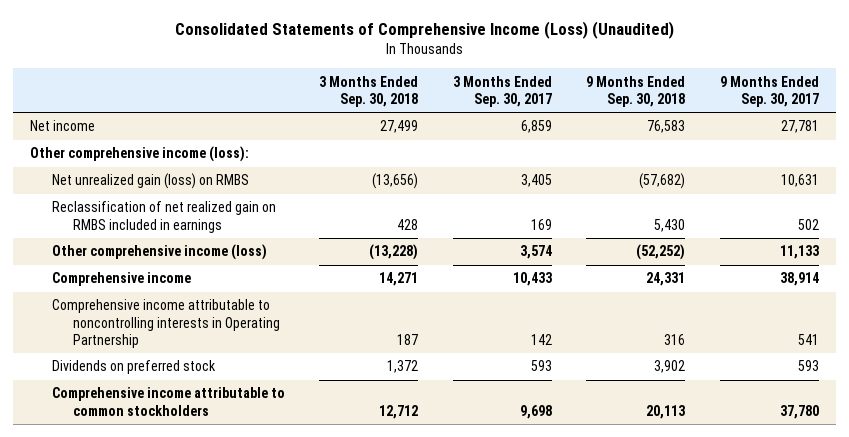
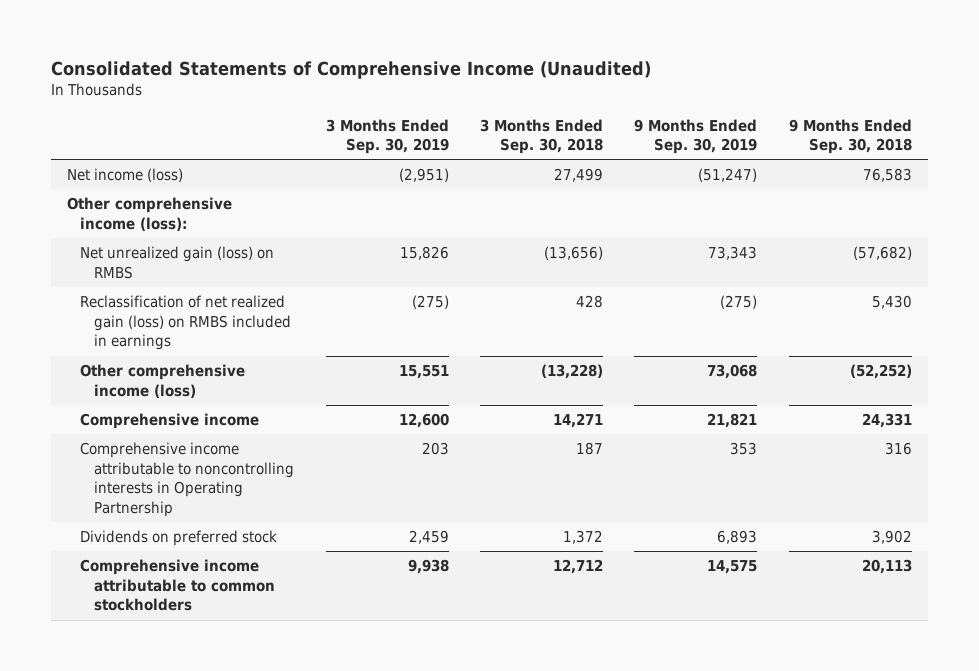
- Consolidated Statements of Comprehensive Income (Loss) (Unaudited)
+ Consolidated Statements of Comprehensive Income (Unaudited)
- | 3 Months Ended Sep. 30, 2018 | 3 Months Ended Sep. 30, 2017 | 9 Months Ended Sep. 30, 2018 | 9 Months Ended Sep. 30, 2017
+ | 3 Months Ended Sep. 30, 2019 | 3 Months Ended Sep. 30, 2018 | 9 Months Ended Sep. 30, 2019 | 9 Months Ended Sep. 30, 2018
- Net income | 27,499 | 6,859 | 76,583 | 27,781
+ Net income (loss) | (2,951) | 27,499 | (51,247) | 76,583
- Reclassification of net realized gain on RMBS included in earnings | 428 | 169 | 5,430 | 502
+ Reclassification of net realized gain (loss) on RMBS included in earnings | (275) | 428 | (275) | 5,430

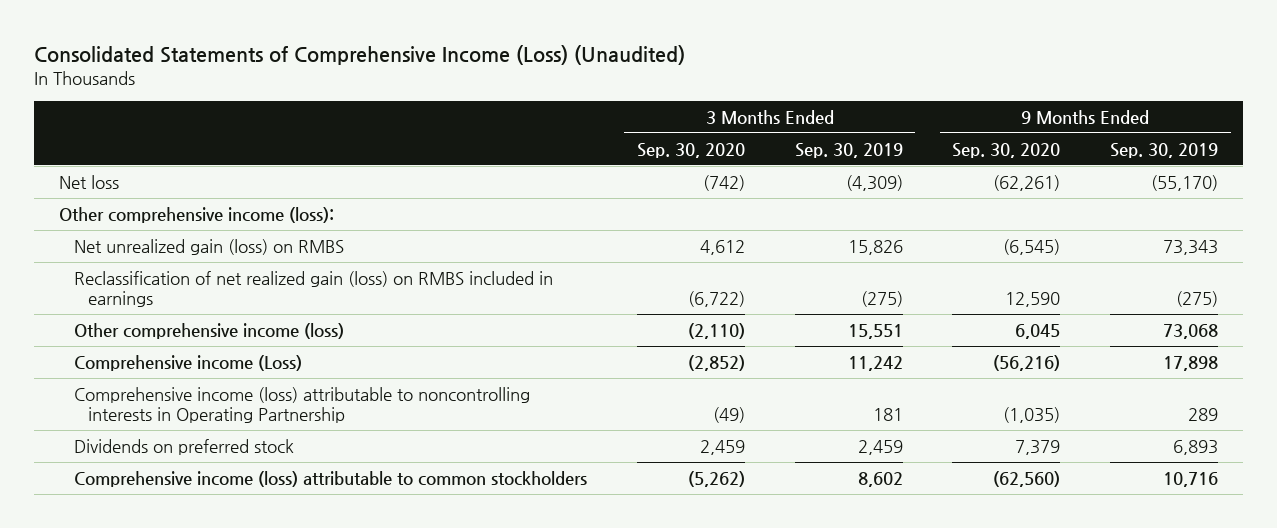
- Consolidated Statements of Comprehensive Income (Unaudited)
+ Consolidated Statements of Comprehensive Income (Loss) (Unaudited)
- | 3 Months Ended Sep. 30, 2019 | 3 Months Ended Sep. 30, 2018 | 9 Months Ended Sep. 30, 2019 | 9 Months Ended Sep. 30, 2018
+ | 3 Months Ended Sep. 30, 2020 | 3 Months Ended Sep. 30, 2019 | 9 Months Ended Sep. 30, 2020 | 9 Months Ended Sep. 30, 2019
- Net income (loss) | (2,951) | 27,499 | (51,247) | 76,583
+ Net loss | (742) | (4,309) | (62,261) | (55,170)
- Comprehensive income | 12,600 | 14,271 | 21,821 | 24,331
- Comprehensive income attributable to noncontrolling interests in Operating Partnership | 203 | 187 | 353 | 316
+ Comprehensive income (Loss) | (2,852) | 11,242 | (56,216) | 17,898
+ Comprehensive income (loss) attributable to noncontrolling interests in Operating Partnership | (49) | 181 | (1,035) | 289
- Comprehensive income attributable to common stockholders | 9,938 | 12,712 | 14,575 | 20,113
+ Comprehensive income (loss) attributable to common stockholders | (5,262) | 8,602 | (62,560) | 10,716

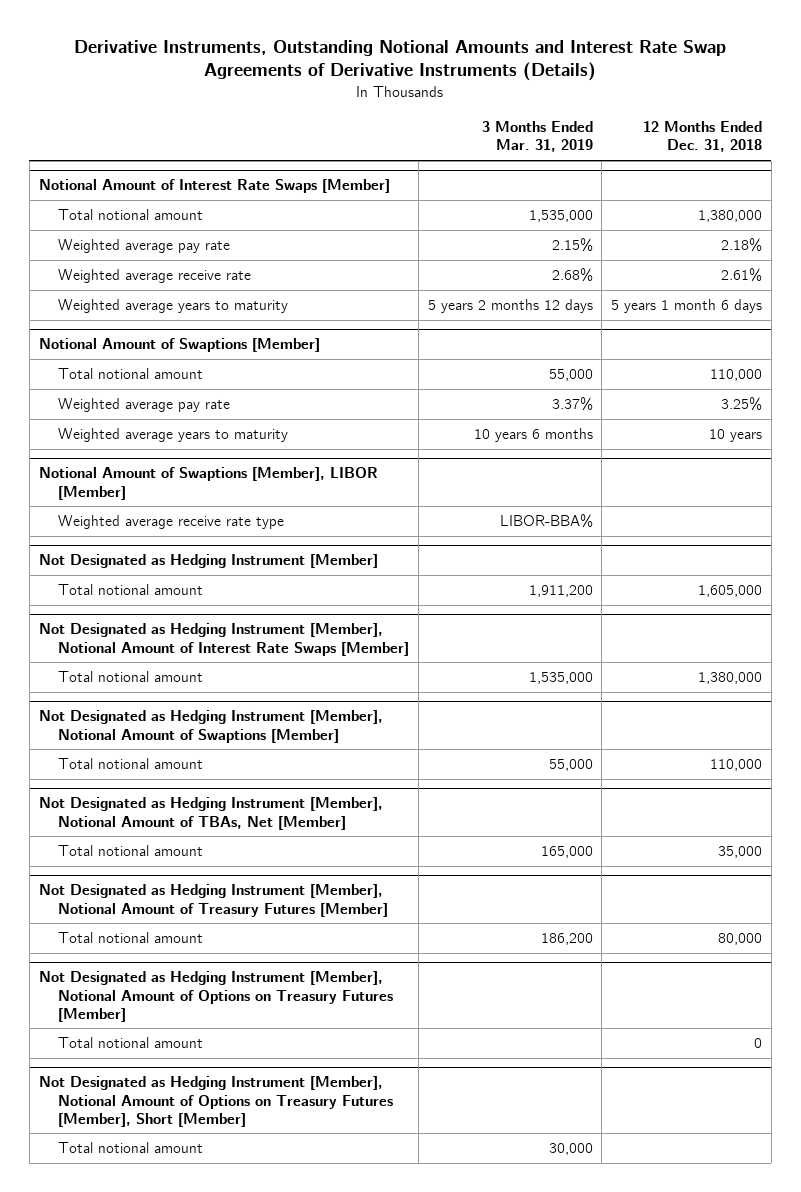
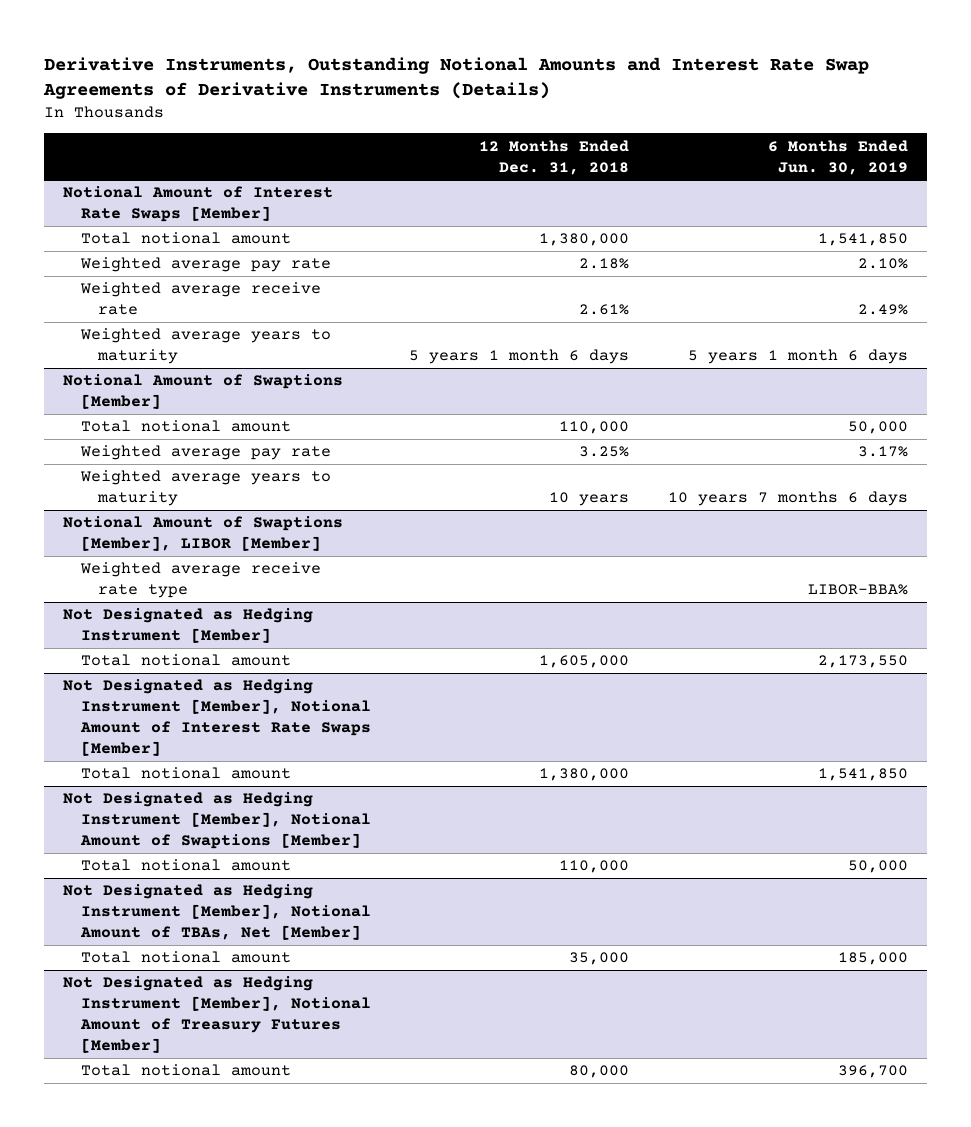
- | 3 Months Ended Mar. 31, 2019 | 12 Months Ended Dec. 31, 2018
+ | 12 Months Ended Dec. 31, 2018 | 6 Months Ended Jun. 30, 2019
- Not Designated as Hedging Instrument [Member], Notional Amount of Options on Treasury Futures [Member]
- Total notional amount | | 0
- Not Designated as Hedging Instrument [Member], Notional Amount of Options on Treasury Futures [Member], Short [Member]
- Total notional amount | 30,000 |

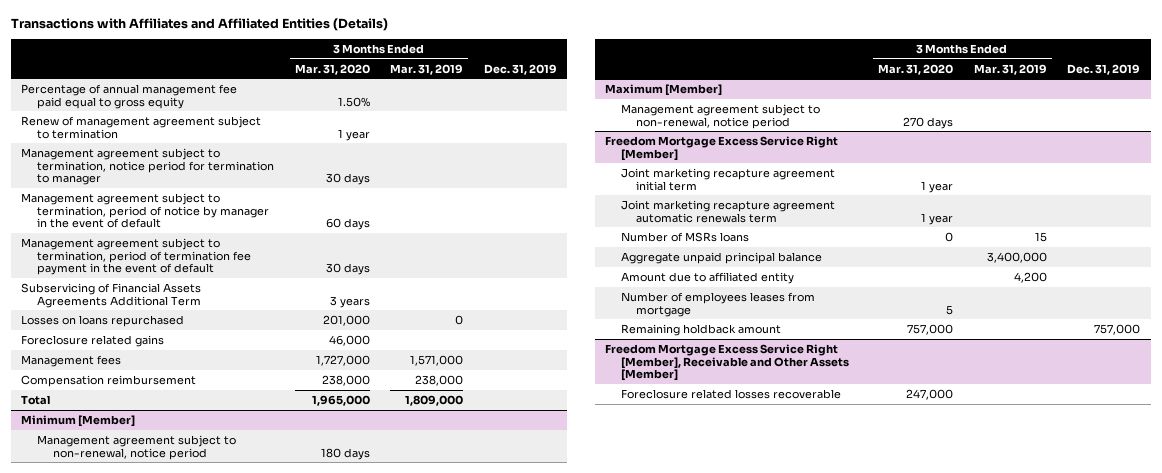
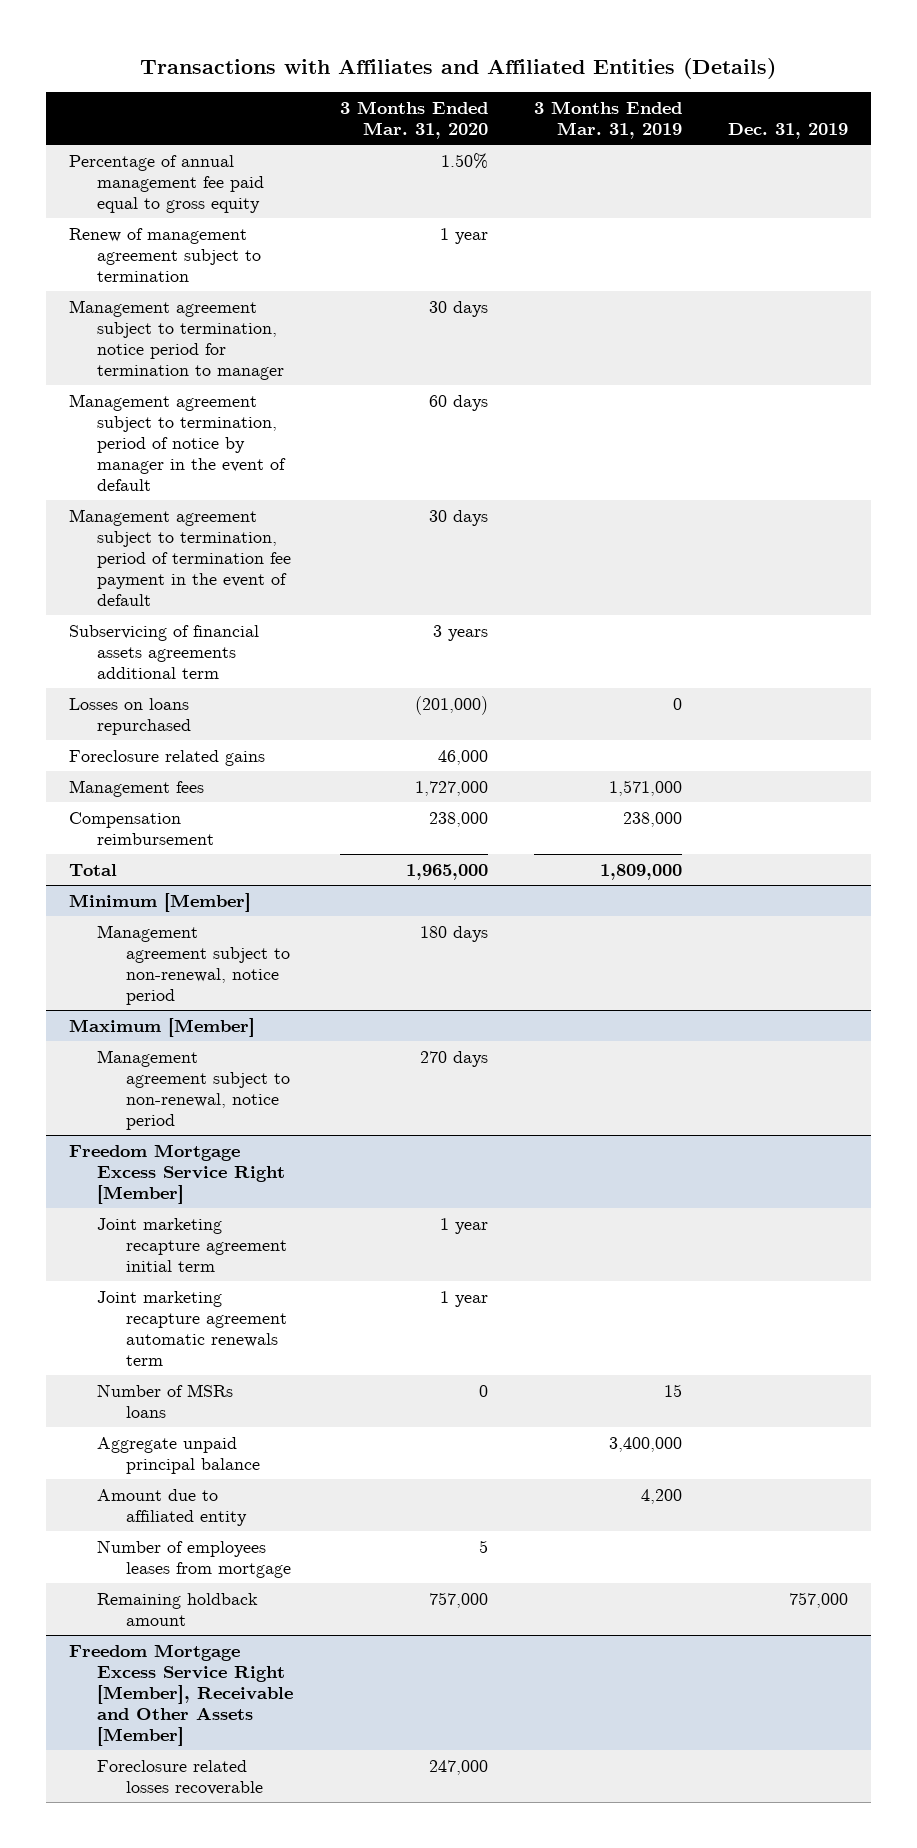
- Subservicing of Financial Assets Agreements Additional Term | 3 years | |
- Losses on loans repurchased | 201,000 | 0 |
+ Subservicing of financial assets agreements additional term | 3 years | |
+ Losses on loans repurchased | (201,000) | 0 |

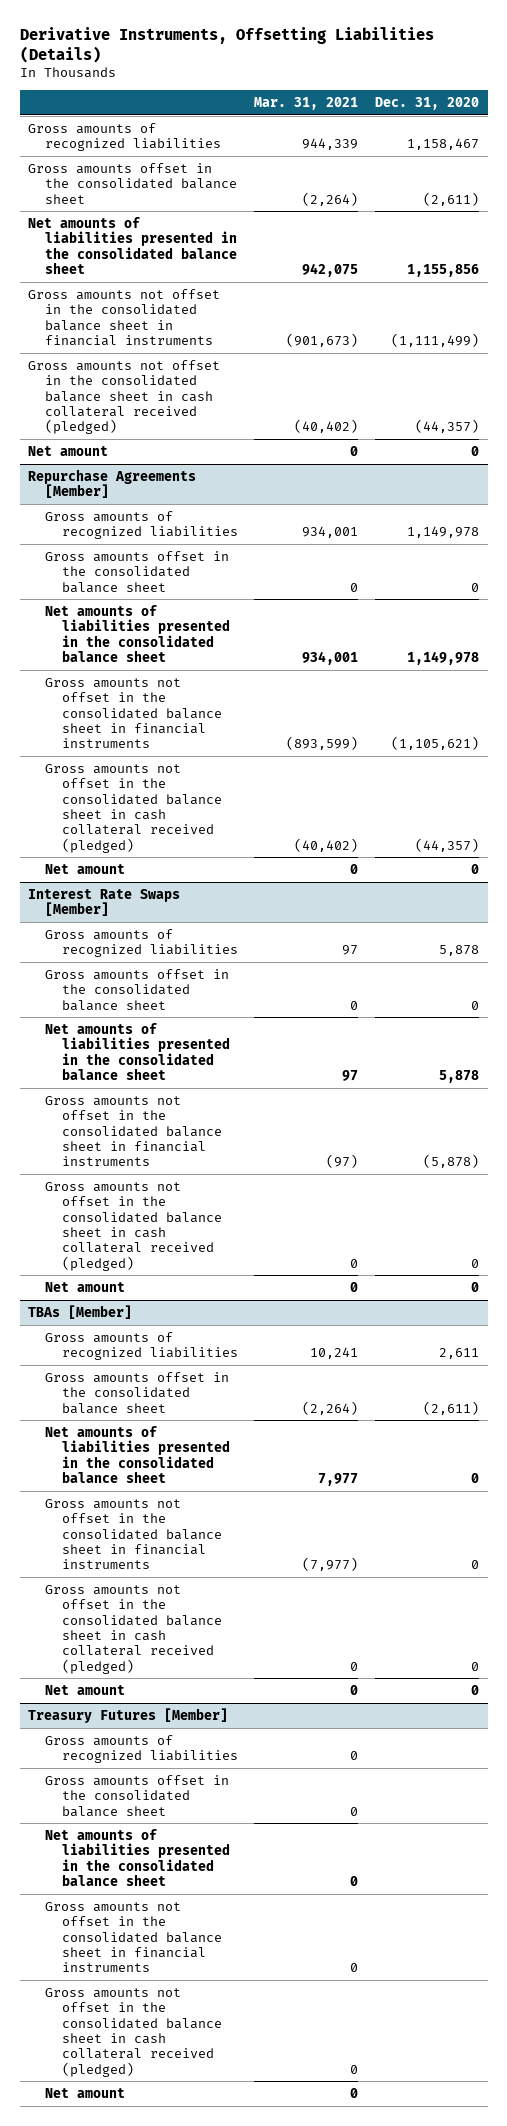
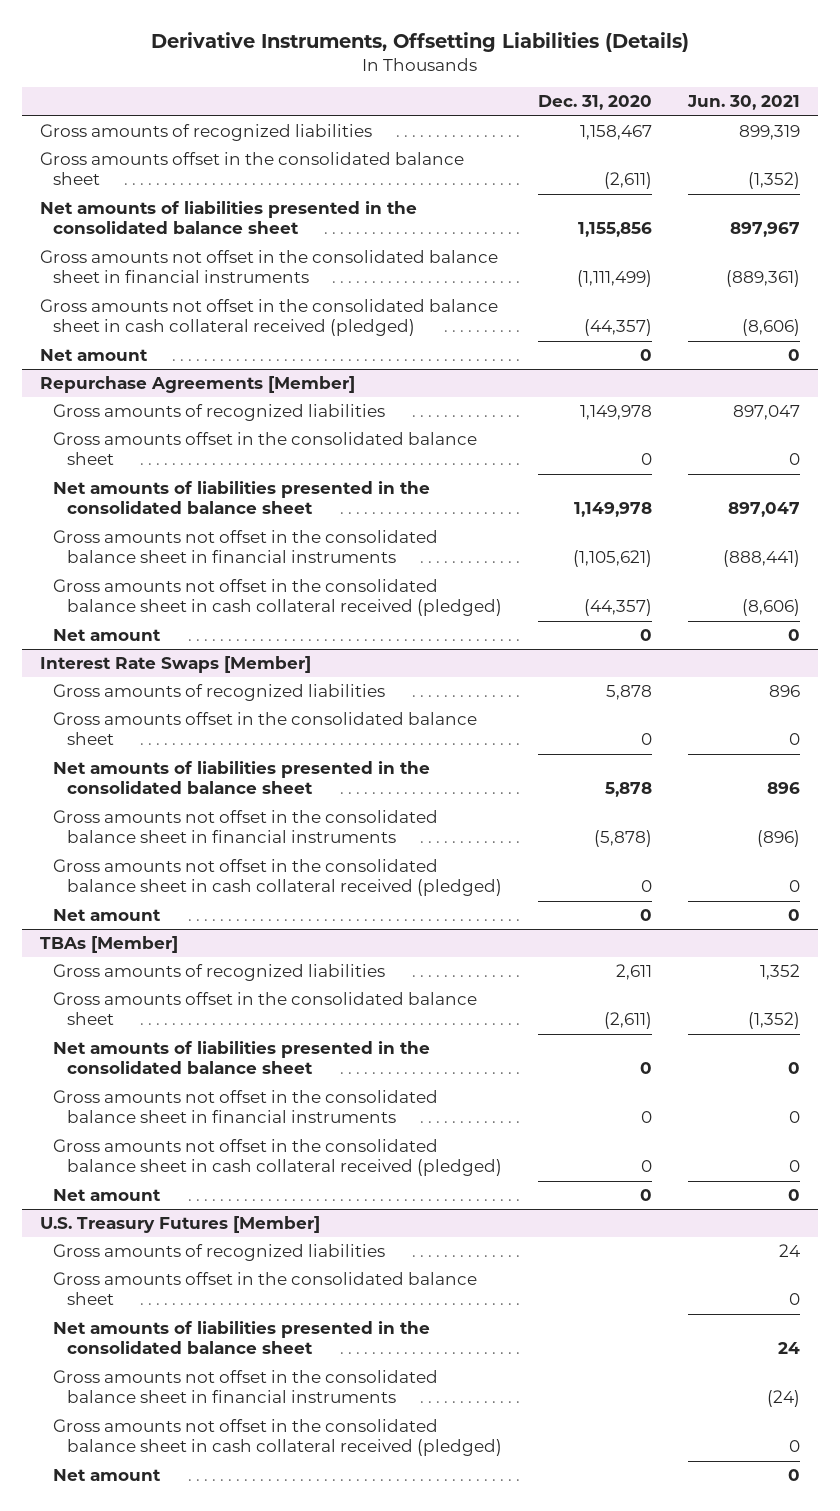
- | Mar. 31, 2021 | Dec. 31, 2020
+ | Dec. 31, 2020 | Jun. 30, 2021
- Treasury Futures [Member]
+ U.S. Treasury Futures [Member]

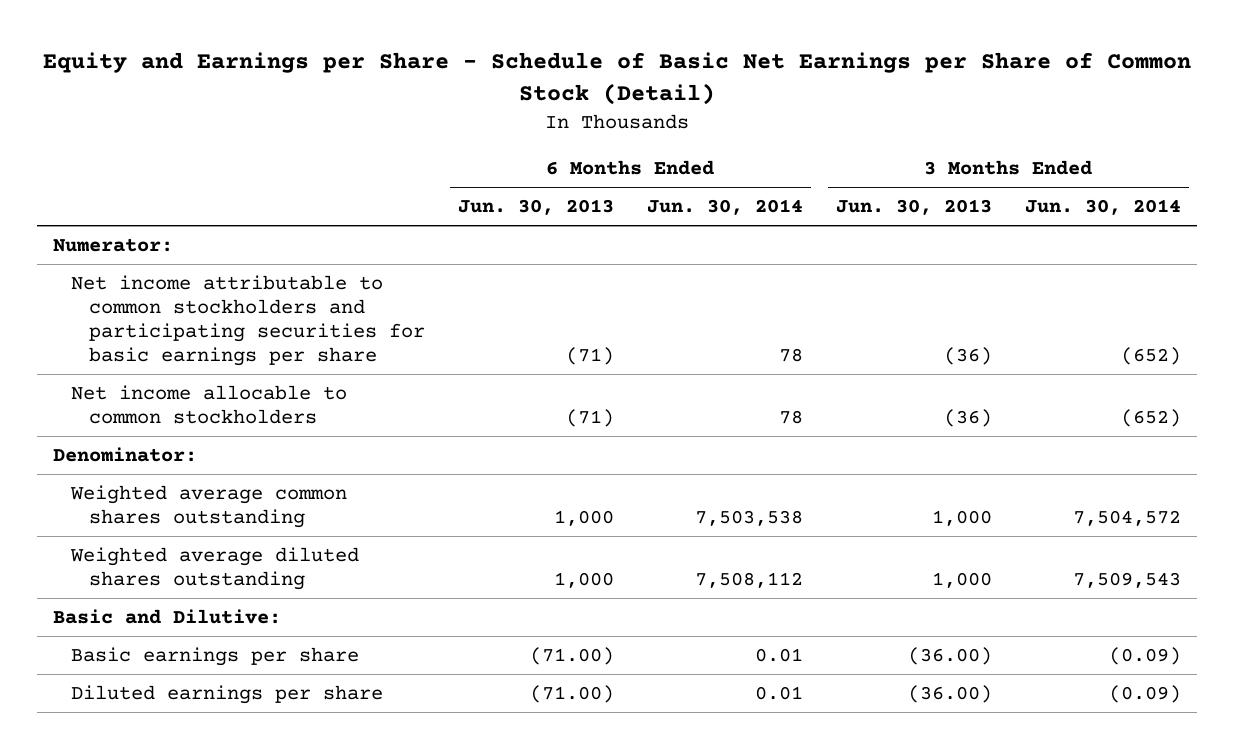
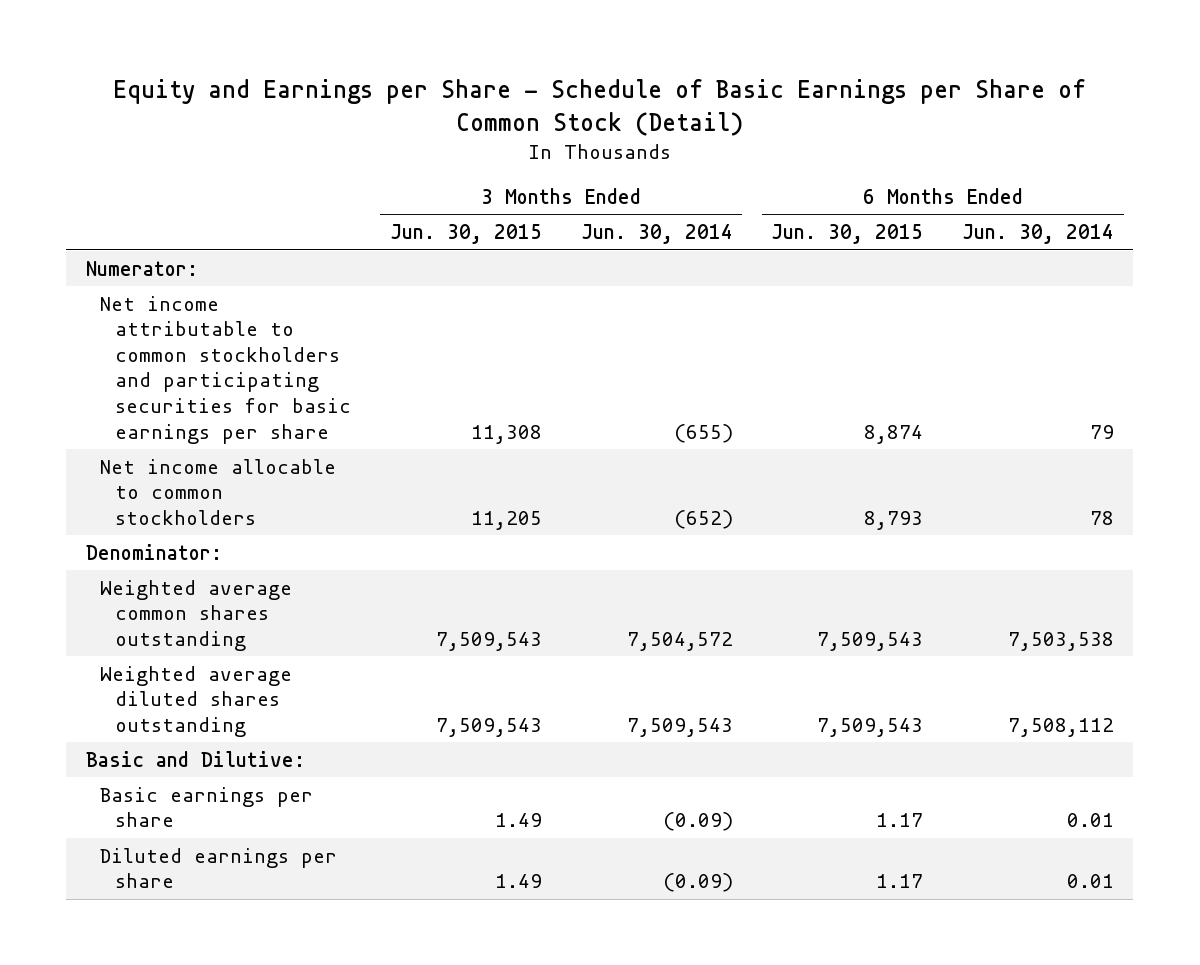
- Equity and Earnings per Share - Schedule of Basic Net Earnings per Share of Common Stock (Detail)
+ Equity and Earnings per Share - Schedule of Basic Earnings per Share of Common Stock (Detail)
- | 6 Months Ended Jun. 30, 2013 | 6 Months Ended Jun. 30, 2014 | 3 Months Ended Jun. 30, 2013 | 3 Months Ended Jun. 30, 2014
+ | 3 Months Ended Jun. 30, 2015 | 3 Months Ended Jun. 30, 2014 | 6 Months Ended Jun. 30, 2015 | 6 Months Ended Jun. 30, 2014
- Net income attributable to common stockholders and participating securities for basic earnings per share | (71) | 78 | (36) | (652)
+ Net income attributable to common stockholders and participating securities for basic earnings per share | 11,308 | (655) | 8,874 | 79

